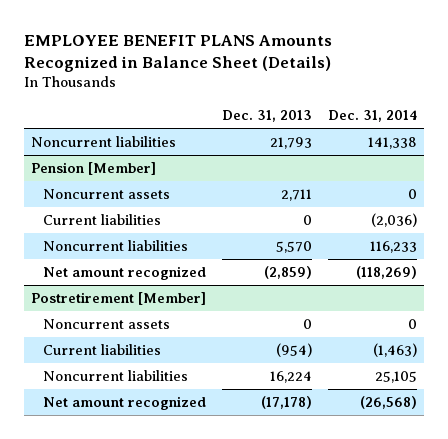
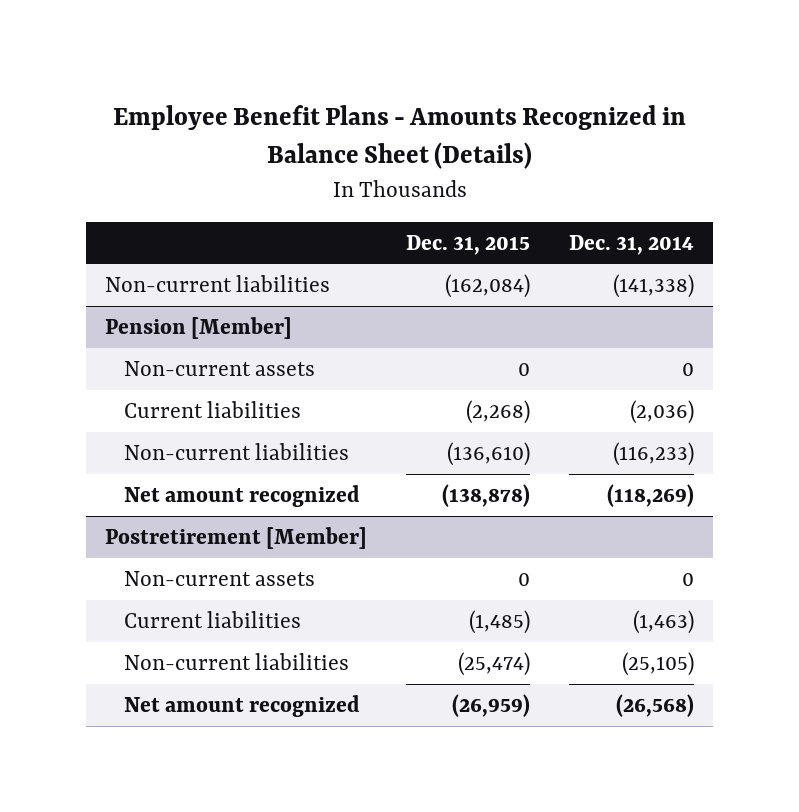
- EMPLOYEE BENEFIT PLANS Amounts Recognized in Balance Sheet (Details)
+ Employee Benefit Plans - Amounts Recognized in Balance Sheet (Details)
- | Dec. 31, 2013 | Dec. 31, 2014
+ | Dec. 31, 2015 | Dec. 31, 2014
- Noncurrent liabilities | 21,793 | 141,338
+ Non-current liabilities | (162,084) | (141,338)
@ Pension [Member]
- Noncurrent assets | 2,711 | 0
+ Non-current assets | 0 | 0
- Noncurrent liabilities | 5,570 | 116,233
+ Non-current liabilities | (136,610) | (116,233)
@ Postretirement [Member]
- Noncurrent assets | 0 | 0
+ Non-current assets | 0 | 0
- Noncurrent liabilities | 16,224 | 25,105
+ Non-current liabilities | (25,474) | (25,105)

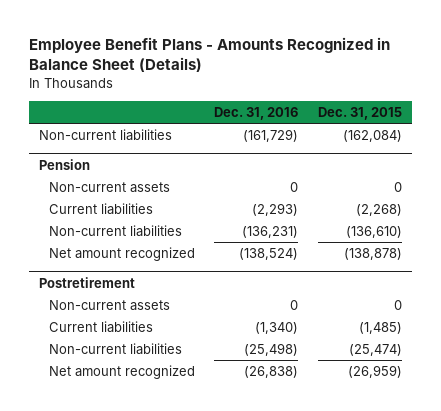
- | Dec. 31, 2015 | Dec. 31, 2014
+ | Dec. 31, 2016 | Dec. 31, 2015
- Pension [Member]
+ Pension
- Postretirement [Member]
+ Postretirement

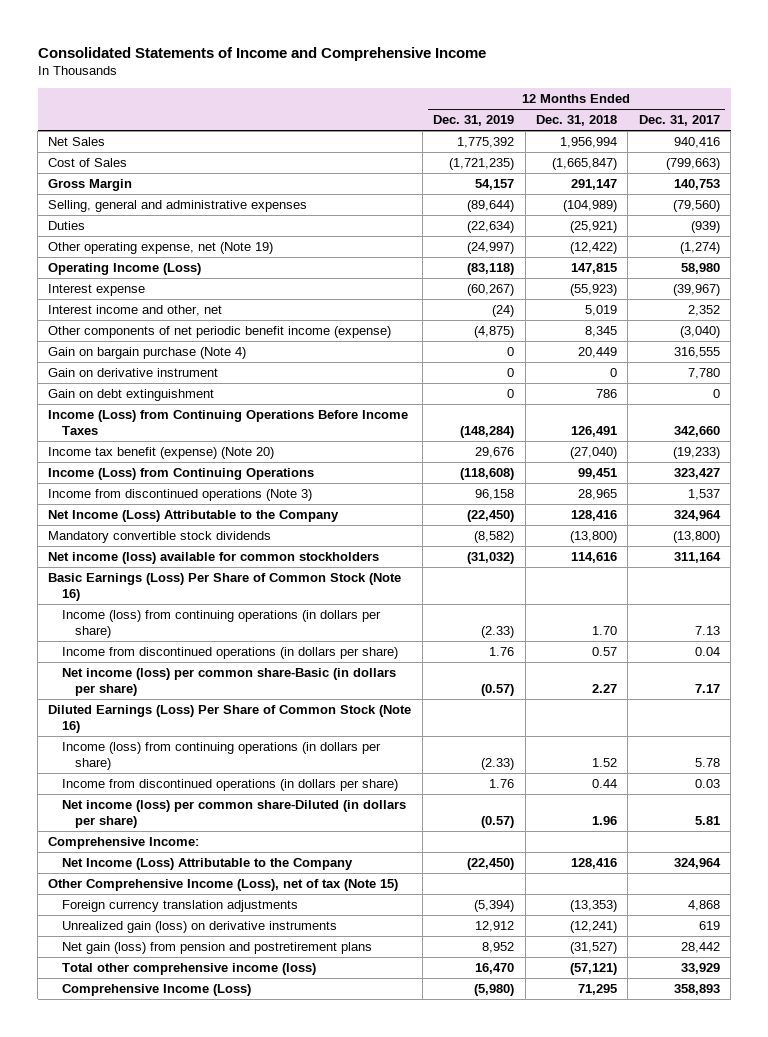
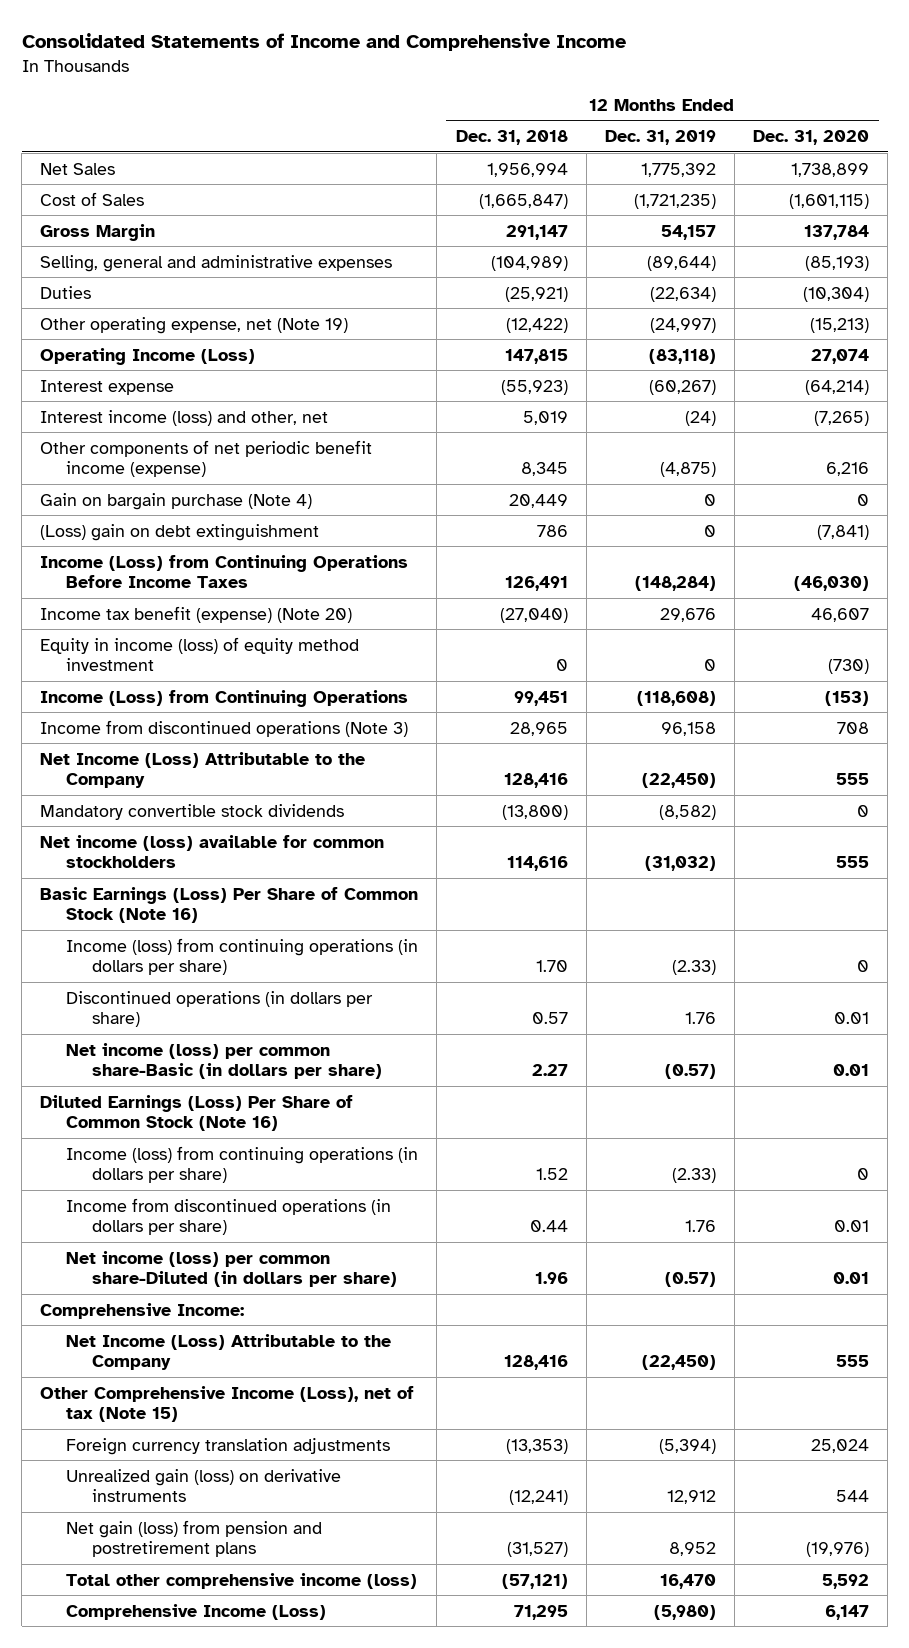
- | 12 Months Ended Dec. 31, 2019 | 12 Months Ended Dec. 31, 2018 | 12 Months Ended Dec. 31, 2017
+ | 12 Months Ended Dec. 31, 2018 | 12 Months Ended Dec. 31, 2019 | 12 Months Ended Dec. 31, 2020
- Interest income and other, net | (24) | 5,019 | 2,352
+ Interest income (loss) and other, net | 5,019 | (24) | (7,265)
- Gain on derivative instrument | 0 | 0 | 7,780
- Gain on debt extinguishment | 0 | 786 | 0
+ (Loss) gain on debt extinguishment | 786 | 0 | (7,841)
+ Equity in income (loss) of equity method investment | 0 | 0 | (730)
- Income from discontinued operations (in dollars per share) | 1.76 | 0.57 | 0.04
+ Discontinued operations (in dollars per share) | 0.57 | 1.76 | 0.01

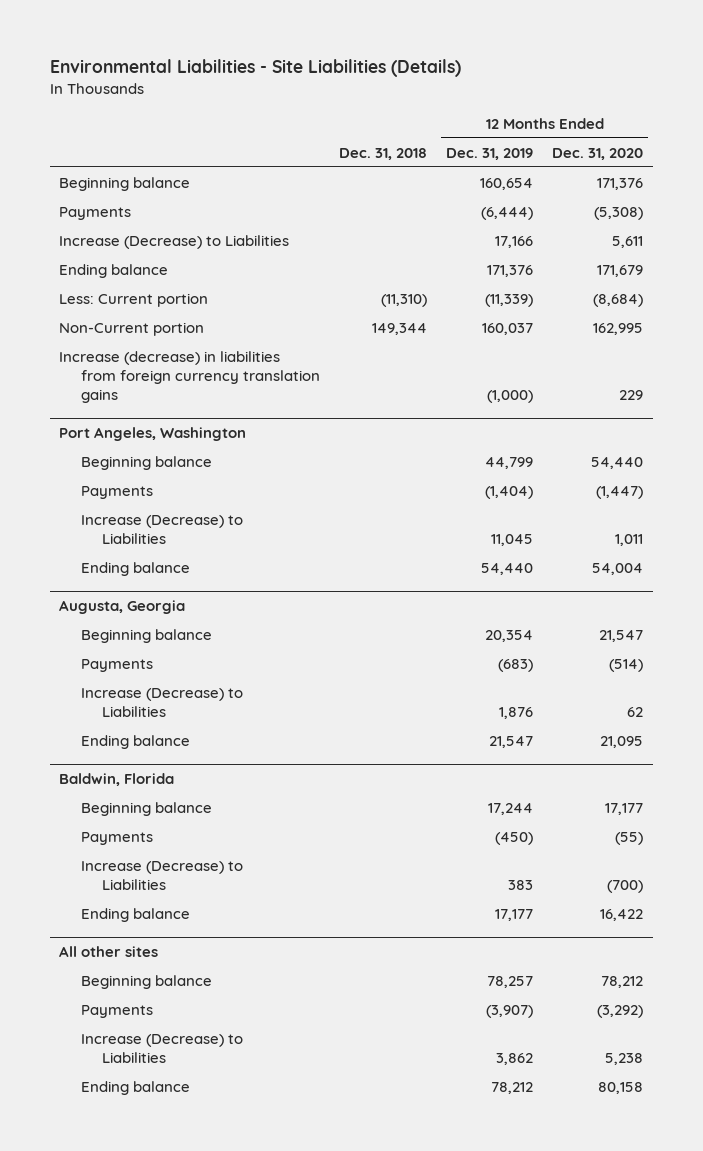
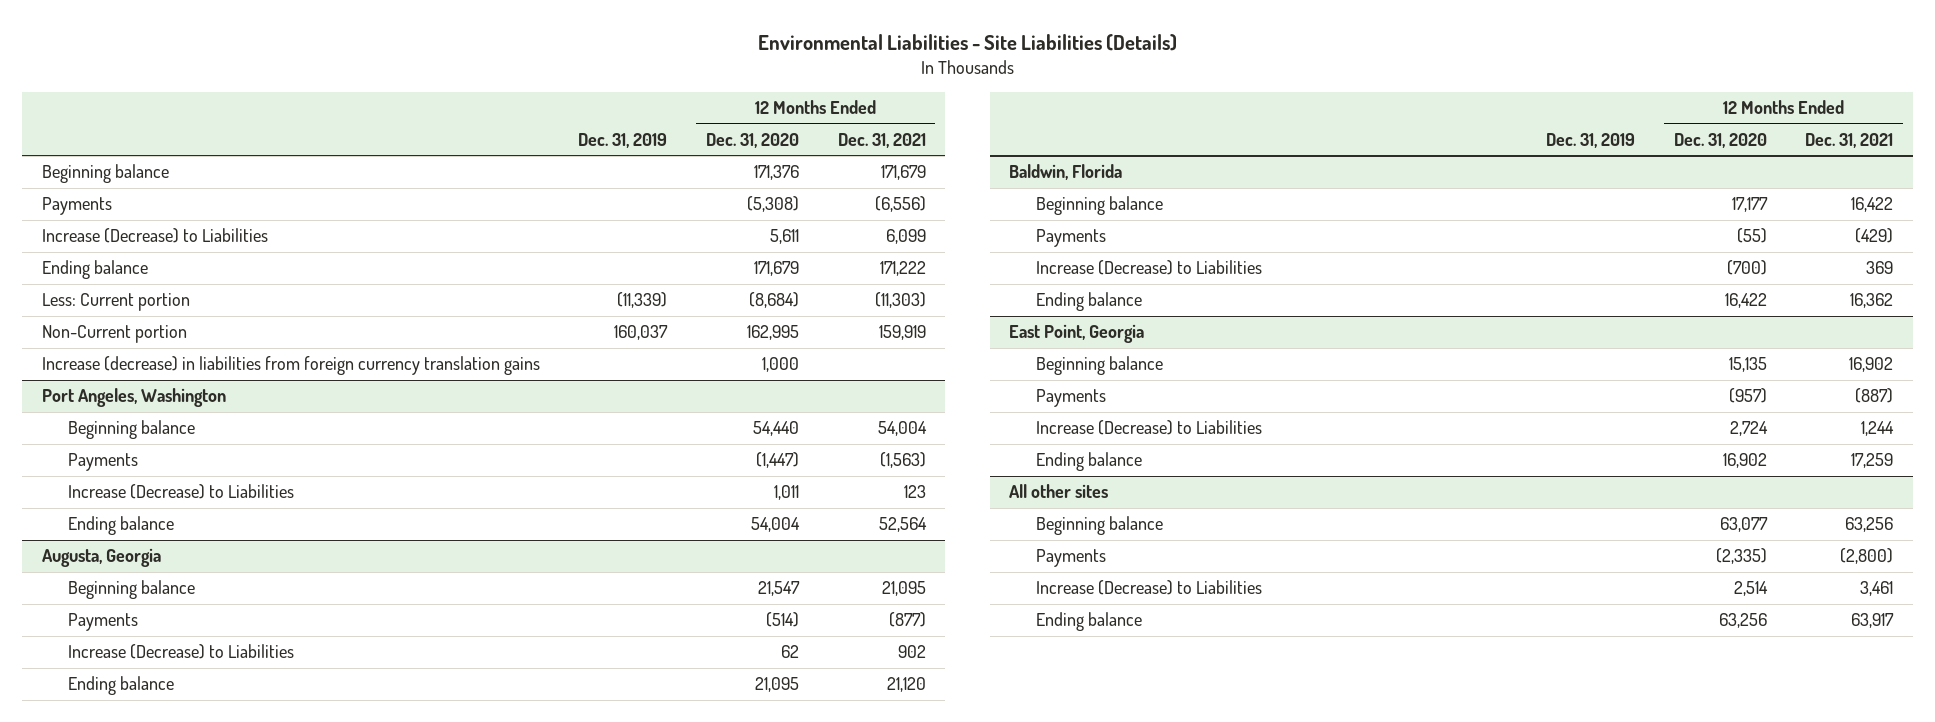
- | Dec. 31, 2018 | 12 Months Ended Dec. 31, 2019 | 12 Months Ended Dec. 31, 2020
+ | Dec. 31, 2019 | 12 Months Ended Dec. 31, 2020 | 12 Months Ended Dec. 31, 2021
- Increase (decrease) in liabilities from foreign currency translation gains | | (1,000) | 229
+ Increase (decrease) in liabilities from foreign currency translation gains | | 1,000 |
+ East Point, Georgia
+ Beginning balance | | 15,135 | 16,902
+ Payments | | (957) | (887)
+ Increase (Decrease) to Liabilities | | 2,724 | 1,244
+ Ending balance | | 16,902 | 17,259
@ All other sites
- Beginning balance | | 78,257 | 78,212
- Payments | | (3,907) | (3,292)
- Increase (Decrease) to Liabilities | | 3,862 | 5,238
- Ending balance | | 78,212 | 80,158
+ Beginning balance | | 63,077 | 63,256
+ Payments | | (2,335) | (2,800)
+ Increase (Decrease) to Liabilities | | 2,514 | 3,461
+ Ending balance | | 63,256 | 63,917

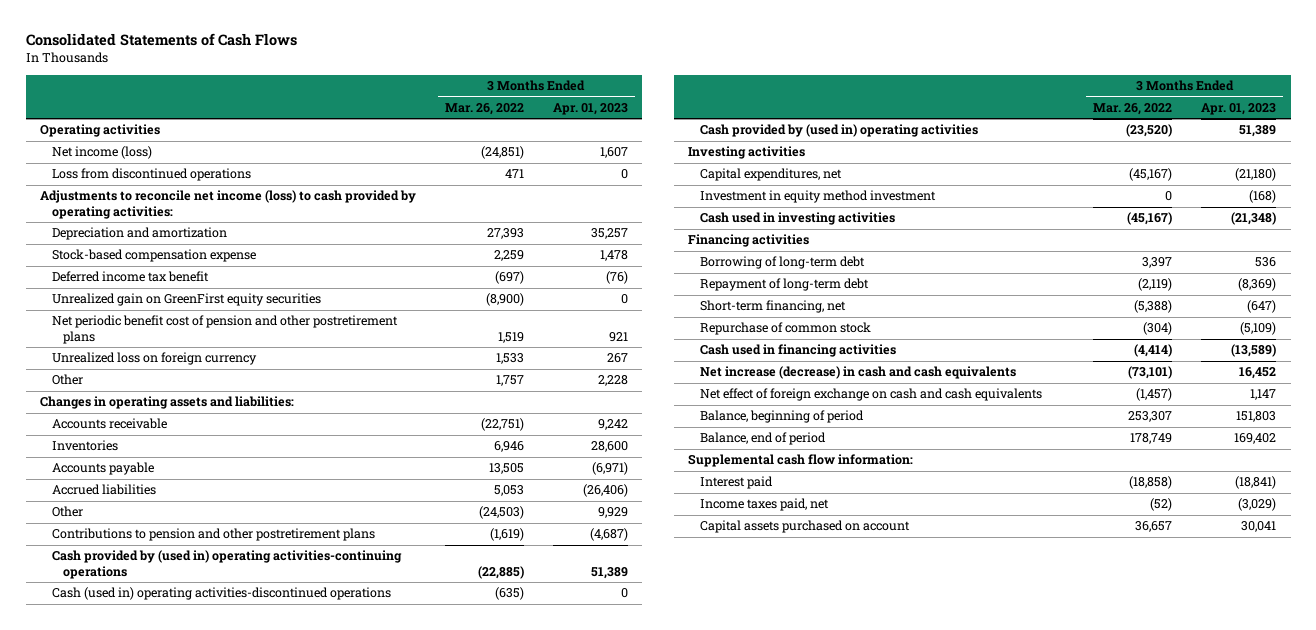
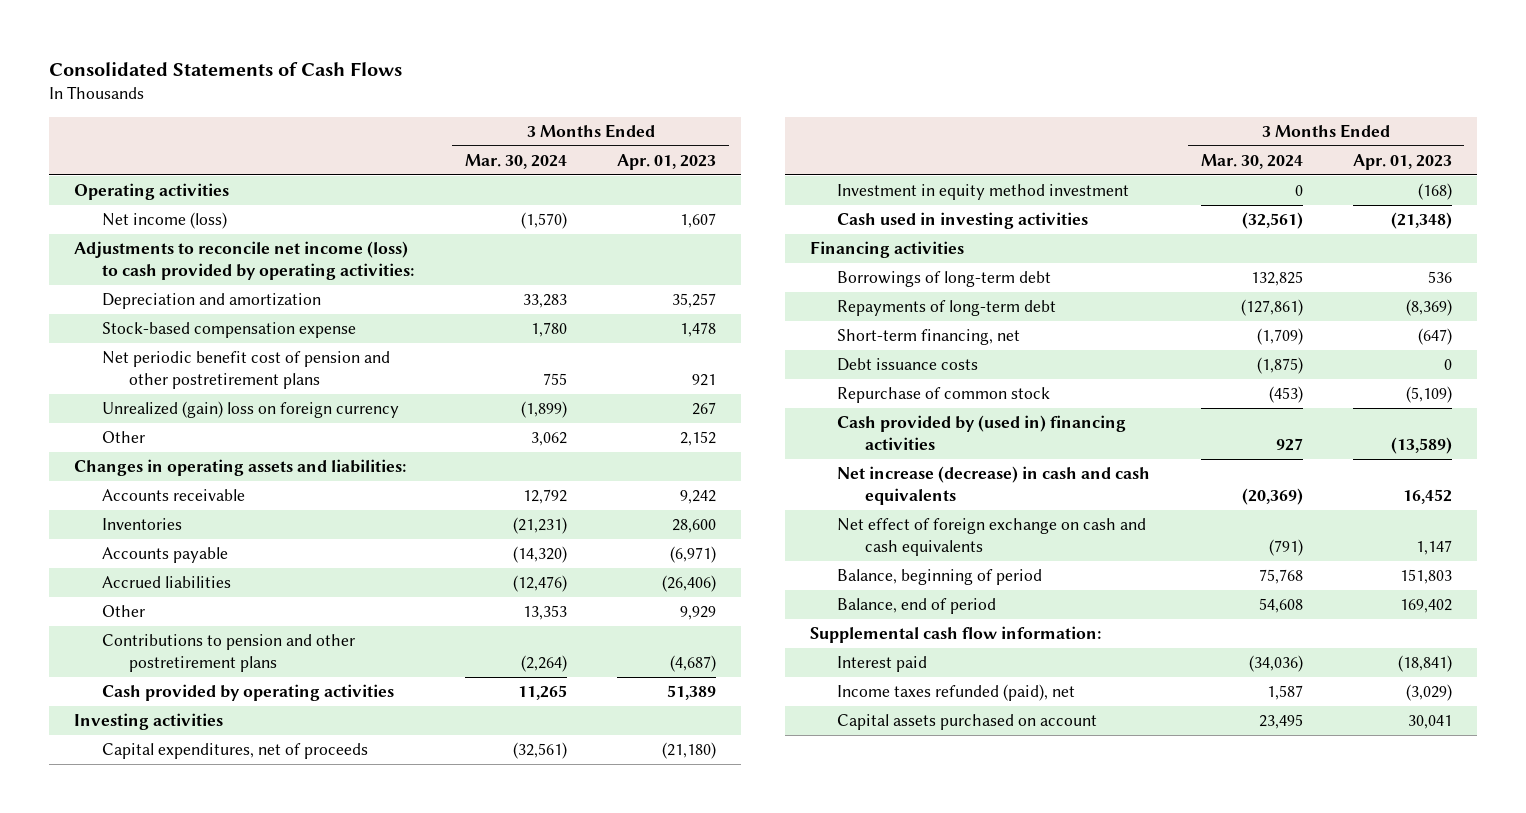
- | 3 Months Ended Mar. 26, 2022 | 3 Months Ended Apr. 01, 2023
+ | 3 Months Ended Mar. 30, 2024 | 3 Months Ended Apr. 01, 2023
- Loss from discontinued operations | 471 | 0
- Deferred income tax benefit | (697) | (76)
- Unrealized gain on GreenFirst equity securities | (8,900) | 0
- Unrealized loss on foreign currency | 1,533 | 267
- Other | 1,757 | 2,228
+ Unrealized (gain) loss on foreign currency | (1,899) | 267
+ Other | 3,062 | 2,152
- Cash provided by (used in) operating activities-continuing operations | (22,885) | 51,389
- Cash (used in) operating activities-discontinued operations | (635) | 0
- Cash provided by (used in) operating activities | (23,520) | 51,389
+ Cash provided by operating activities | 11,265 | 51,389
- Capital expenditures, net | (45,167) | (21,180)
+ Capital expenditures, net of proceeds | (32,561) | (21,180)
- Borrowing of long-term debt | 3,397 | 536
- Repayment of long-term debt | (2,119) | (8,369)
+ Borrowings of long-term debt | 132,825 | 536
+ Repayments of long-term debt | (127,861) | (8,369)
+ Debt issuance costs | (1,875) | 0
- Cash used in financing activities | (4,414) | (13,589)
+ Cash provided by (used in) financing activities | 927 | (13,589)
- Income taxes paid, net | (52) | (3,029)
+ Income taxes refunded (paid), net | 1,587 | (3,029)

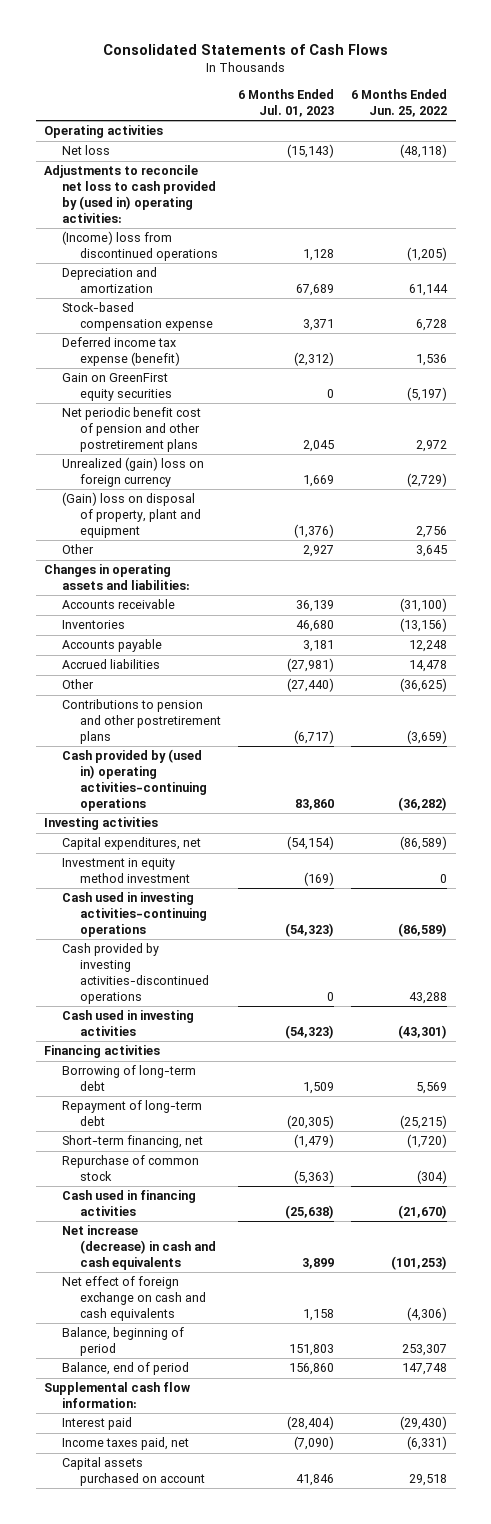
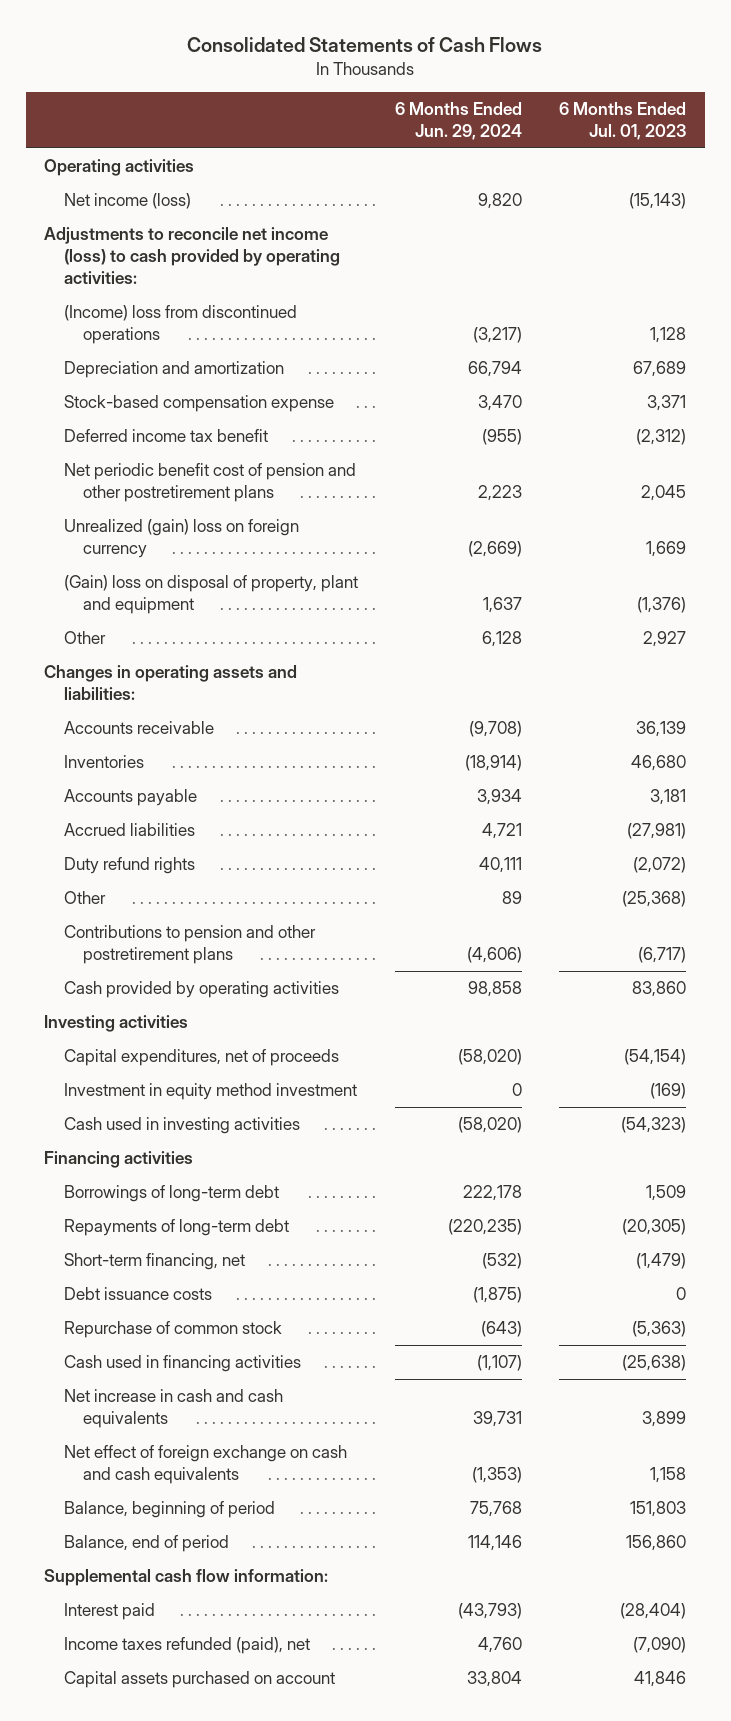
- | 6 Months Ended Jul. 01, 2023 | 6 Months Ended Jun. 25, 2022
+ | 6 Months Ended Jun. 29, 2024 | 6 Months Ended Jul. 01, 2023
- Net loss | (15,143) | (48,118)
- Adjustments to reconcile net loss to cash provided by (used in) operating activities:
+ Net income (loss) | 9,820 | (15,143)
+ Adjustments to reconcile net income (loss) to cash provided by operating activities:
- Deferred income tax expense (benefit) | (2,312) | 1,536
- Gain on GreenFirst equity securities | 0 | (5,197)
+ Deferred income tax benefit | (955) | (2,312)
- Other | (27,440) | (36,625)
+ Duty refund rights | 40,111 | (2,072)
+ Other | 89 | (25,368)
- Cash provided by (used in) operating activities-continuing operations | 83,860 | (36,282)
+ Cash provided by operating activities | 98,858 | 83,860
- Capital expenditures, net | (54,154) | (86,589)
+ Capital expenditures, net of proceeds | (58,020) | (54,154)
- Cash used in investing activities-continuing operations | (54,323) | (86,589)
- Cash provided by investing activities-discontinued operations | 0 | 43,288
- Borrowing of long-term debt | 1,509 | 5,569
- Repayment of long-term debt | (20,305) | (25,215)
+ Borrowings of long-term debt | 222,178 | 1,509
+ Repayments of long-term debt | (220,235) | (20,305)
+ Debt issuance costs | (1,875) | 0
- Net increase (decrease) in cash and cash equivalents | 3,899 | (101,253)
+ Net increase in cash and cash equivalents | 39,731 | 3,899
- Income taxes paid, net | (7,090) | (6,331)
+ Income taxes refunded (paid), net | 4,760 | (7,090)

